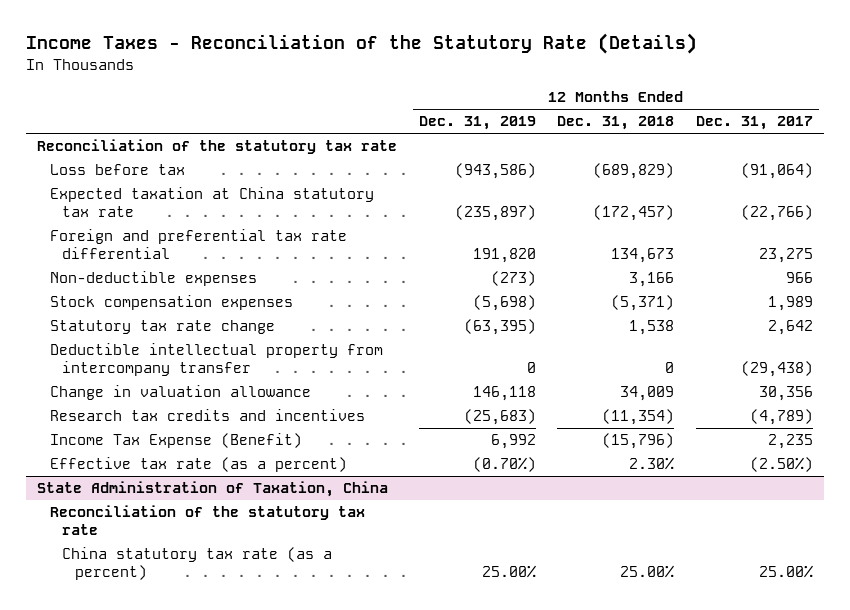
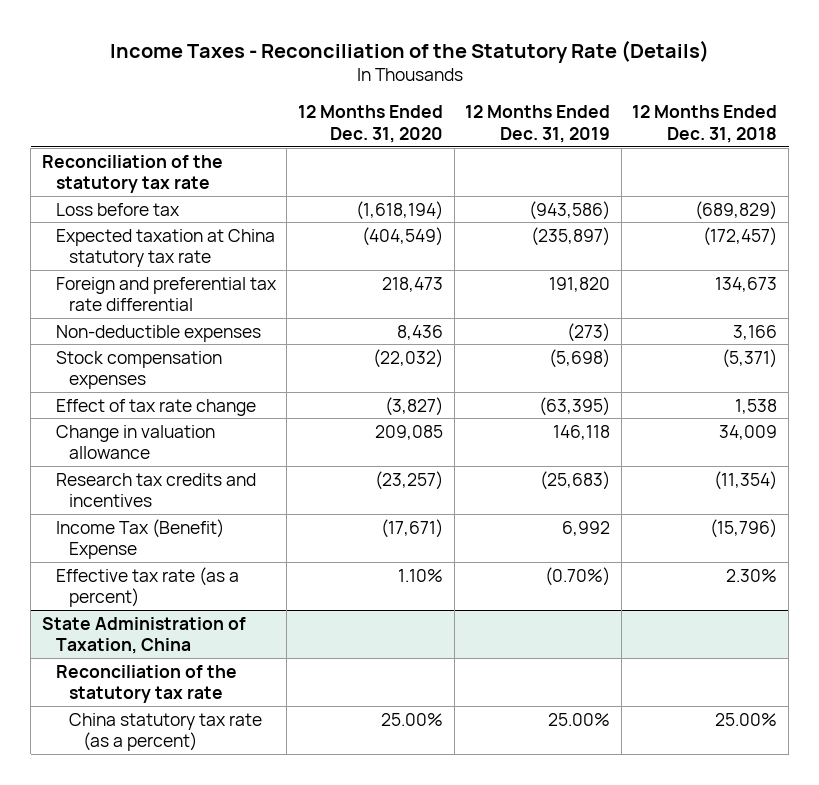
- | 12 Months Ended Dec. 31, 2019 | 12 Months Ended Dec. 31, 2018 | 12 Months Ended Dec. 31, 2017
+ | 12 Months Ended Dec. 31, 2020 | 12 Months Ended Dec. 31, 2019 | 12 Months Ended Dec. 31, 2018
- Statutory tax rate change | (63,395) | 1,538 | 2,642
- Deductible intellectual property from intercompany transfer | 0 | 0 | (29,438)
+ Effect of tax rate change | (3,827) | (63,395) | 1,538
- Income Tax Expense (Benefit) | 6,992 | (15,796) | 2,235
+ Income Tax (Benefit) Expense | (17,671) | 6,992 | (15,796)

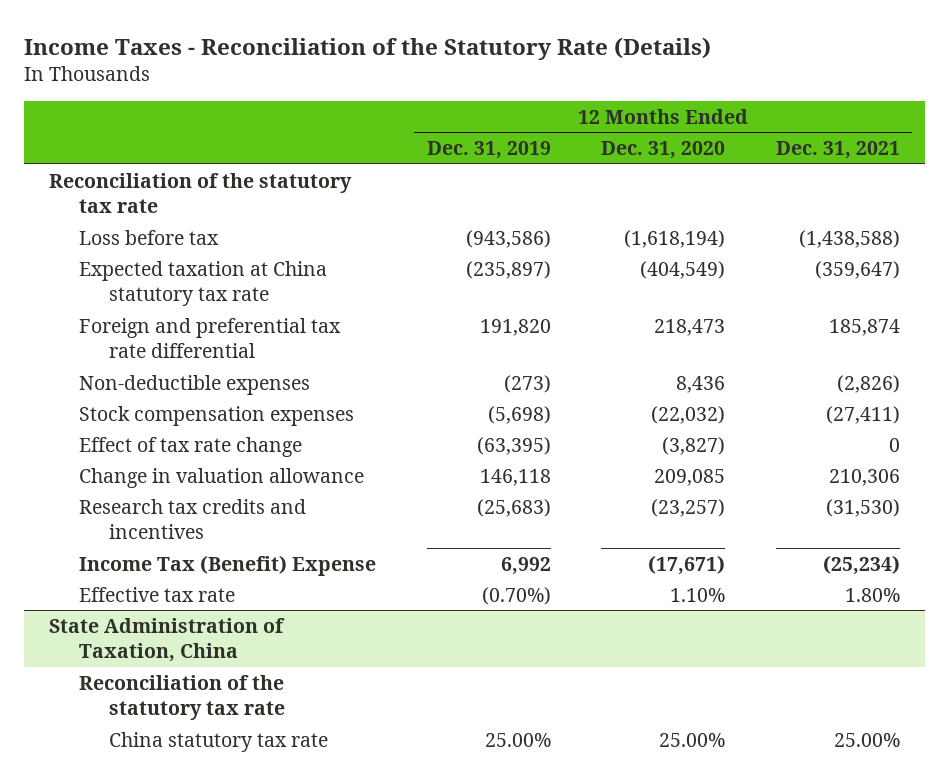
- | 12 Months Ended Dec. 31, 2020 | 12 Months Ended Dec. 31, 2019 | 12 Months Ended Dec. 31, 2018
+ | 12 Months Ended Dec. 31, 2019 | 12 Months Ended Dec. 31, 2020 | 12 Months Ended Dec. 31, 2021
- Effective tax rate (as a percent) | 1.10% | (0.70%) | 2.30%
+ Effective tax rate | (0.70%) | 1.10% | 1.80%
@ State Administration of Taxation, China
- China statutory tax rate (as a percent) | 25.00% | 25.00% | 25.00%
+ China statutory tax rate | 25.00% | 25.00% | 25.00%

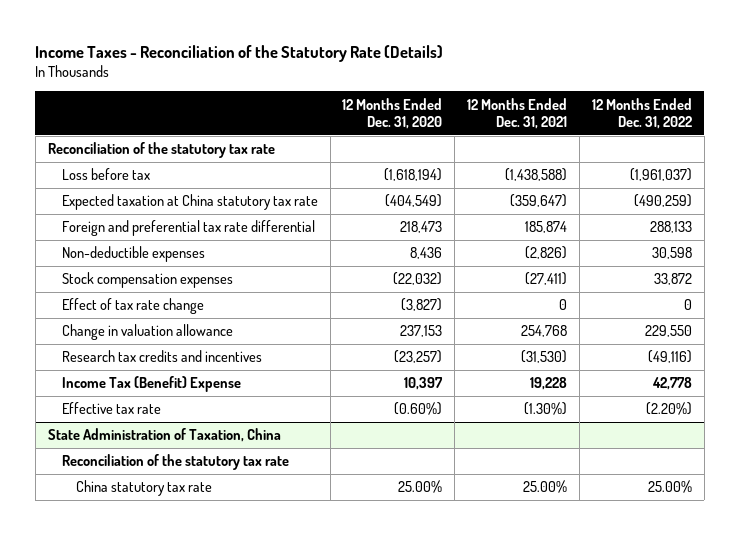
- | 12 Months Ended Dec. 31, 2019 | 12 Months Ended Dec. 31, 2020 | 12 Months Ended Dec. 31, 2021
+ | 12 Months Ended Dec. 31, 2020 | 12 Months Ended Dec. 31, 2021 | 12 Months Ended Dec. 31, 2022
- Change in valuation allowance | 146,118 | 209,085 | 210,306
+ Change in valuation allowance | 237,153 | 254,768 | 229,550
- Income Tax (Benefit) Expense | 6,992 | (17,671) | (25,234)
- Effective tax rate | (0.70%) | 1.10% | 1.80%
+ Income Tax (Benefit) Expense | 10,397 | 19,228 | 42,778
+ Effective tax rate | (0.60%) | (1.30%) | (2.20%)

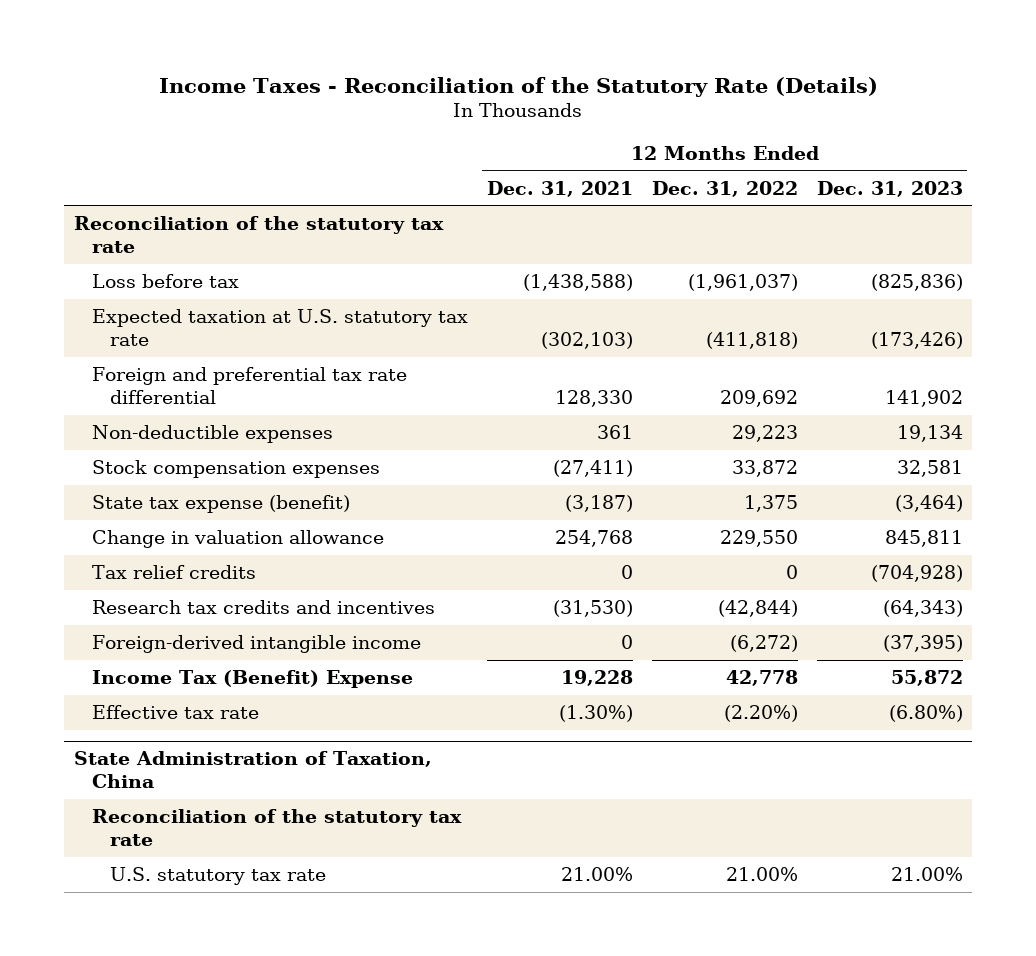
- | 12 Months Ended Dec. 31, 2020 | 12 Months Ended Dec. 31, 2021 | 12 Months Ended Dec. 31, 2022
+ | 12 Months Ended Dec. 31, 2021 | 12 Months Ended Dec. 31, 2022 | 12 Months Ended Dec. 31, 2023
- Expected taxation at China statutory tax rate | (404,549) | (359,647) | (490,259)
- Foreign and preferential tax rate differential | 218,473 | 185,874 | 288,133
- Non-deductible expenses | 8,436 | (2,826) | 30,598
+ Expected taxation at U.S. statutory tax rate | (302,103) | (411,818) | (173,426)
+ Foreign and preferential tax rate differential | 128,330 | 209,692 | 141,902
+ Non-deductible expenses | 361 | 29,223 | 19,134
- Effect of tax rate change | (3,827) | 0 | 0
+ State tax expense (benefit) | (3,187) | 1,375 | (3,464)
- Research tax credits and incentives | (23,257) | (31,530) | (49,116)
+ Tax relief credits | 0 | 0 | (704,928)
+ Research tax credits and incentives | (31,530) | (42,844) | (64,343)
+ Foreign-derived intangible income | 0 | (6,272) | (37,395)
@ State Administration of Taxation, China
- China statutory tax rate | 25.00% | 25.00% | 25.00%
+ U.S. statutory tax rate | 21.00% | 21.00% | 21.00%

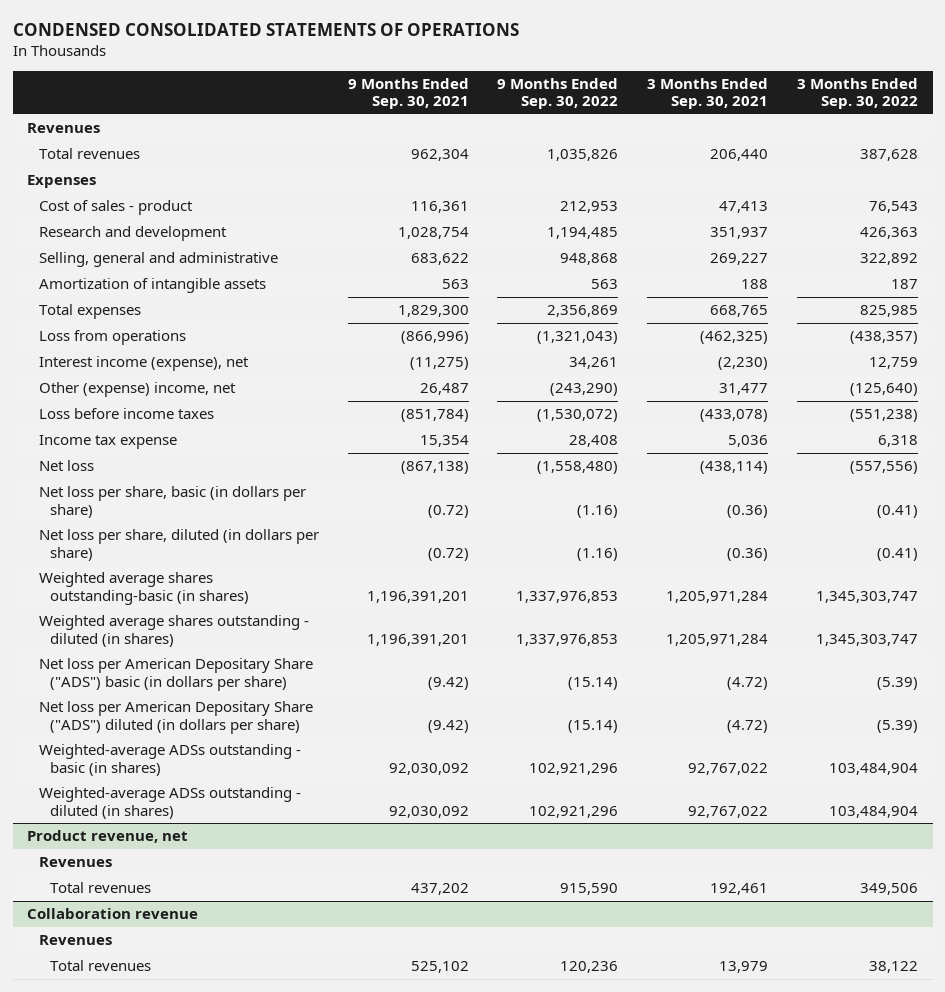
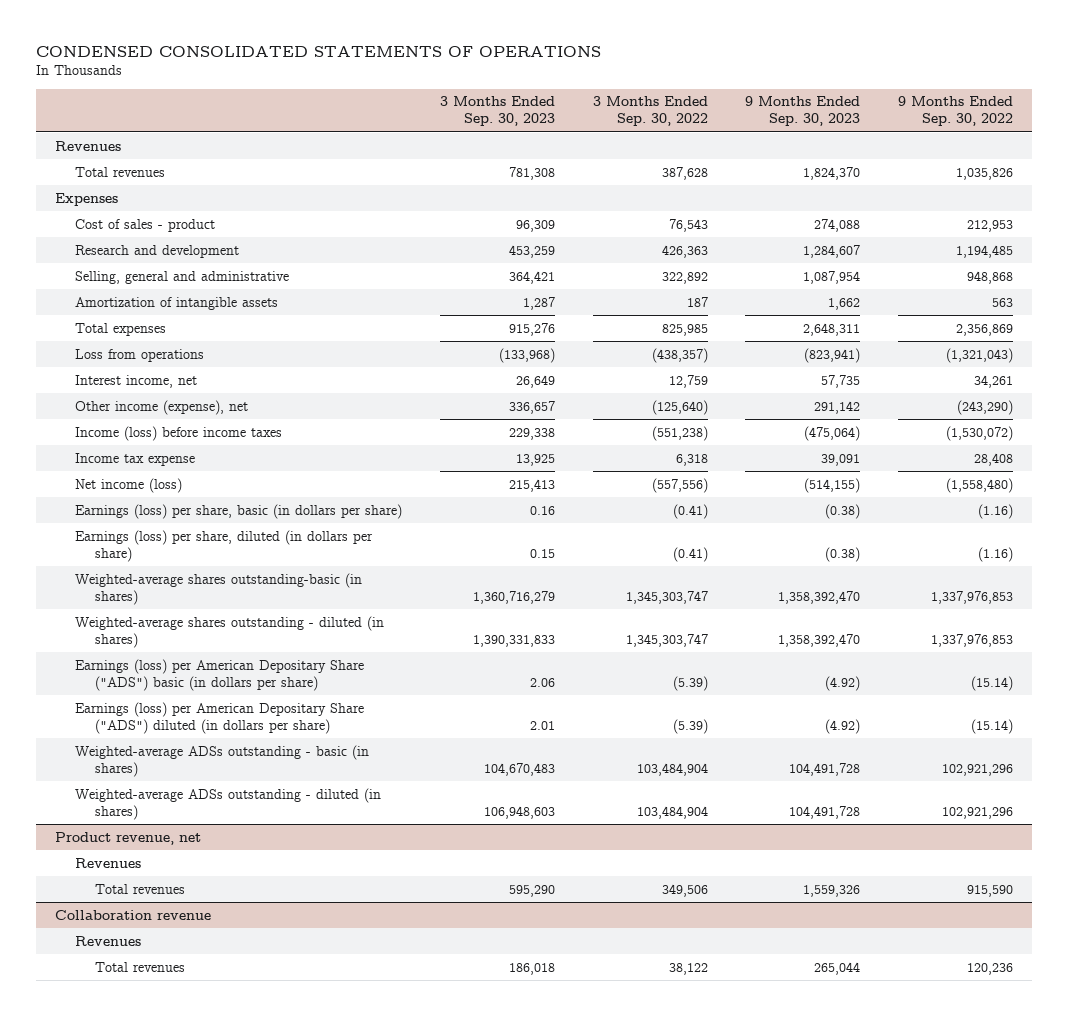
- | 9 Months Ended Sep. 30, 2021 | 9 Months Ended Sep. 30, 2022 | 3 Months Ended Sep. 30, 2021 | 3 Months Ended Sep. 30, 2022
+ | 3 Months Ended Sep. 30, 2023 | 3 Months Ended Sep. 30, 2022 | 9 Months Ended Sep. 30, 2023 | 9 Months Ended Sep. 30, 2022
- Interest income (expense), net | (11,275) | 34,261 | (2,230) | 12,759
- Other (expense) income, net | 26,487 | (243,290) | 31,477 | (125,640)
- Loss before income taxes | (851,784) | (1,530,072) | (433,078) | (551,238)
+ Interest income, net | 26,649 | 12,759 | 57,735 | 34,261
+ Other income (expense), net | 336,657 | (125,640) | 291,142 | (243,290)
+ Income (loss) before income taxes | 229,338 | (551,238) | (475,064) | (1,530,072)
- Net loss | (867,138) | (1,558,480) | (438,114) | (557,556)
- Net loss per share, basic (in dollars per share) | (0.72) | (1.16) | (0.36) | (0.41)
- Net loss per share, diluted (in dollars per share) | (0.72) | (1.16) | (0.36) | (0.41)
- Weighted average shares outstanding-basic (in shares) | 1,196,391,201 | 1,337,976,853 | 1,205,971,284 | 1,345,303,747
- Weighted average shares outstanding - diluted (in shares) | 1,196,391,201 | 1,337,976,853 | 1,205,971,284 | 1,345,303,747
- Net loss per American Depositary Share ("ADS") basic (in dollars per share) | (9.42) | (15.14) | (4.72) | (5.39)
- Net loss per American Depositary Share ("ADS") diluted (in dollars per share) | (9.42) | (15.14) | (4.72) | (5.39)
+ Net income (loss) | 215,413 | (557,556) | (514,155) | (1,558,480)
+ Earnings (loss) per share, basic (in dollars per share) | 0.16 | (0.41) | (0.38) | (1.16)
+ Earnings (loss) per share, diluted (in dollars per share) | 0.15 | (0.41) | (0.38) | (1.16)
+ Weighted-average shares outstanding-basic (in shares) | 1,360,716,279 | 1,345,303,747 | 1,358,392,470 | 1,337,976,853
+ Weighted-average shares outstanding - diluted (in shares) | 1,390,331,833 | 1,345,303,747 | 1,358,392,470 | 1,337,976,853
+ Earnings (loss) per American Depositary Share ("ADS") basic (in dollars per share) | 2.06 | (5.39) | (4.92) | (15.14)
+ Earnings (loss) per American Depositary Share ("ADS") diluted (in dollars per share) | 2.01 | (5.39) | (4.92) | (15.14)

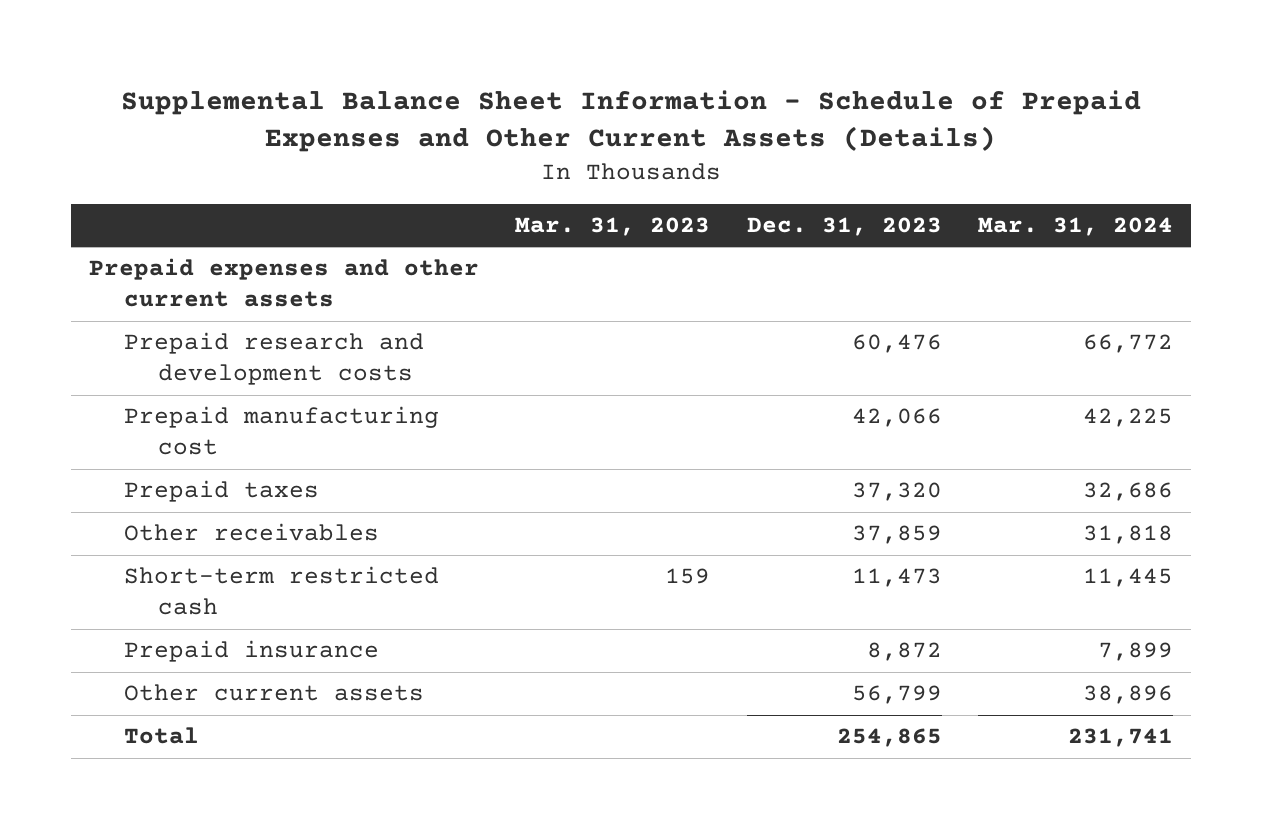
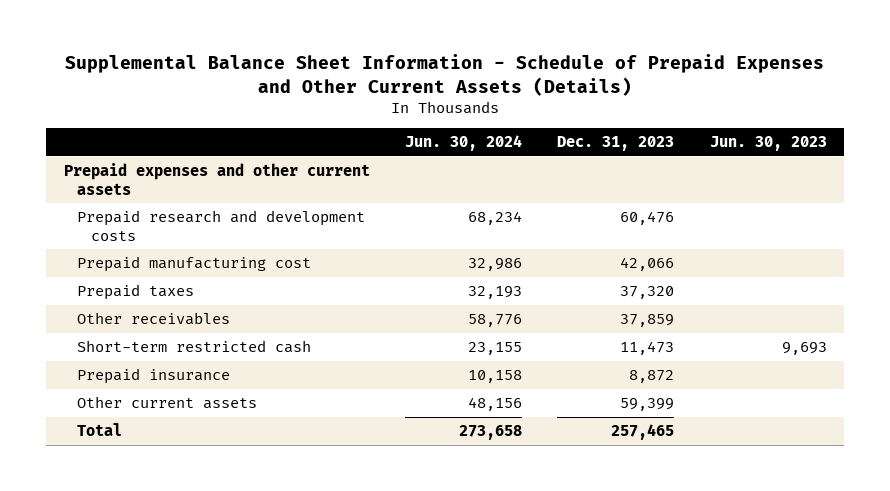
- | Mar. 31, 2023 | Dec. 31, 2023 | Mar. 31, 2024
+ | Jun. 30, 2024 | Dec. 31, 2023 | Jun. 30, 2023
- Other current assets | | 56,799 | 38,896
- Total | | 254,865 | 231,741
+ Other current assets | 48,156 | 59,399 |
+ Total | 273,658 | 257,465 |

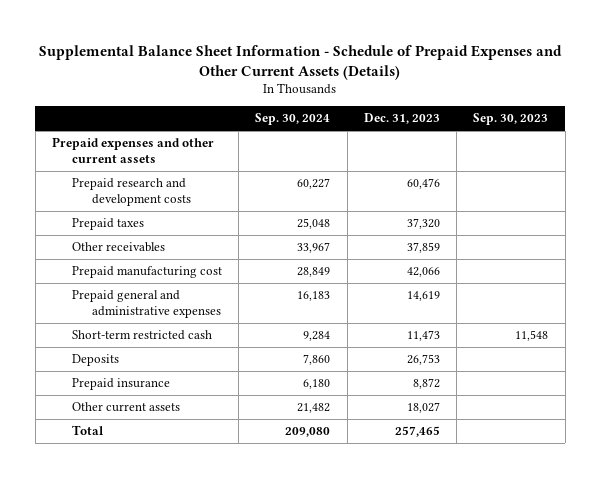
- | Jun. 30, 2024 | Dec. 31, 2023 | Jun. 30, 2023
+ | Sep. 30, 2024 | Dec. 31, 2023 | Sep. 30, 2023
moved down: Prepaid manufacturing cost | 28,849 | 42,066 |
+ Prepaid general and administrative expenses | 16,183 | 14,619 |
+ Deposits | 7,860 | 26,753 |
- Other current assets | 48,156 | 59,399 |
+ Other current assets | 21,482 | 18,027 |

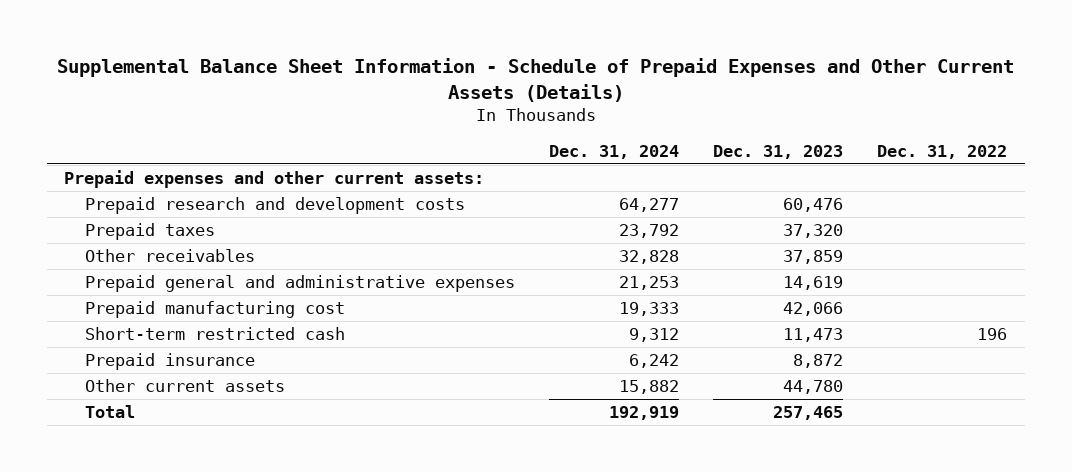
- | Sep. 30, 2024 | Dec. 31, 2023 | Sep. 30, 2023
+ | Dec. 31, 2024 | Dec. 31, 2023 | Dec. 31, 2022
- Prepaid expenses and other current assets
+ Prepaid expenses and other current assets:
moved down: Prepaid manufacturing cost | 19,333 | 42,066 |
- Deposits | 7,860 | 26,753 |
- Other current assets | 21,482 | 18,027 |
+ Other current assets | 15,882 | 44,780 |

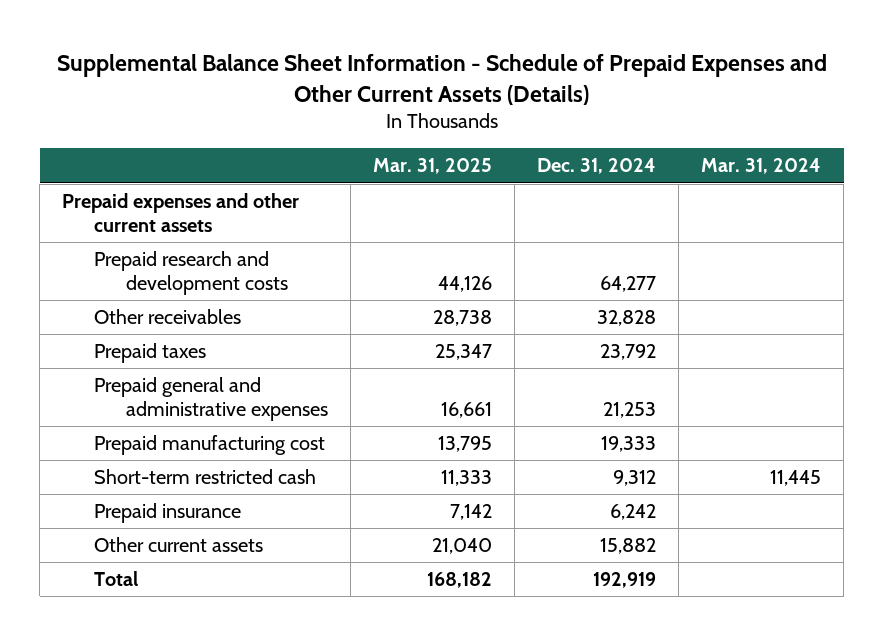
- | Dec. 31, 2024 | Dec. 31, 2023 | Dec. 31, 2022
+ | Mar. 31, 2025 | Dec. 31, 2024 | Mar. 31, 2024
- Prepaid expenses and other current assets:
+ Prepaid expenses and other current assets
moved down: Prepaid taxes | 25,347 | 23,792 |

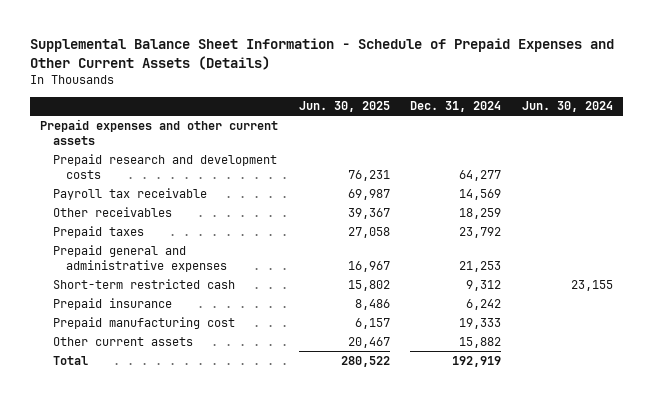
- | Mar. 31, 2025 | Dec. 31, 2024 | Mar. 31, 2024
+ | Jun. 30, 2025 | Dec. 31, 2024 | Jun. 30, 2024
- Other receivables | 28,738 | 32,828 |
+ Payroll tax receivable | 69,987 | 14,569 |
+ Other receivables | 39,367 | 18,259 |
moved down: Prepaid manufacturing cost | 6,157 | 19,333 |

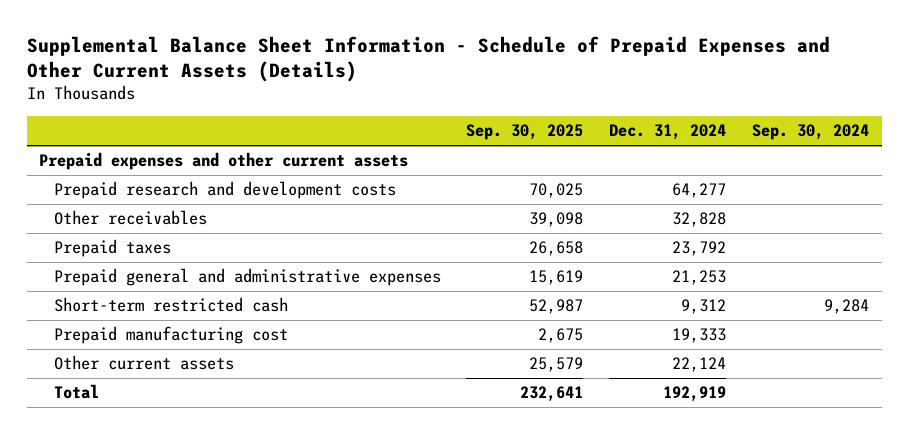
- | Jun. 30, 2025 | Dec. 31, 2024 | Jun. 30, 2024
+ | Sep. 30, 2025 | Dec. 31, 2024 | Sep. 30, 2024
- Payroll tax receivable | 69,987 | 14,569 |
- Other receivables | 39,367 | 18,259 |
+ Other receivables | 39,098 | 32,828 |
- Prepaid insurance | 8,486 | 6,242 |
- Other current assets | 20,467 | 15,882 |
+ Other current assets | 25,579 | 22,124 |

